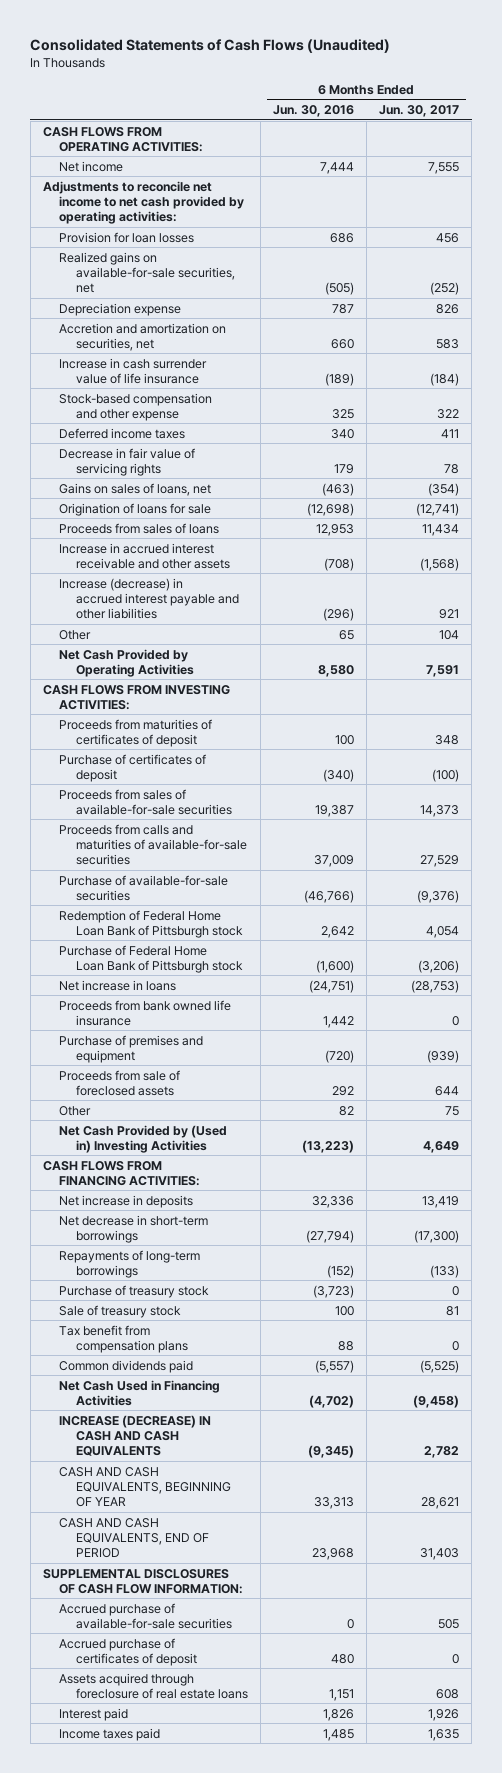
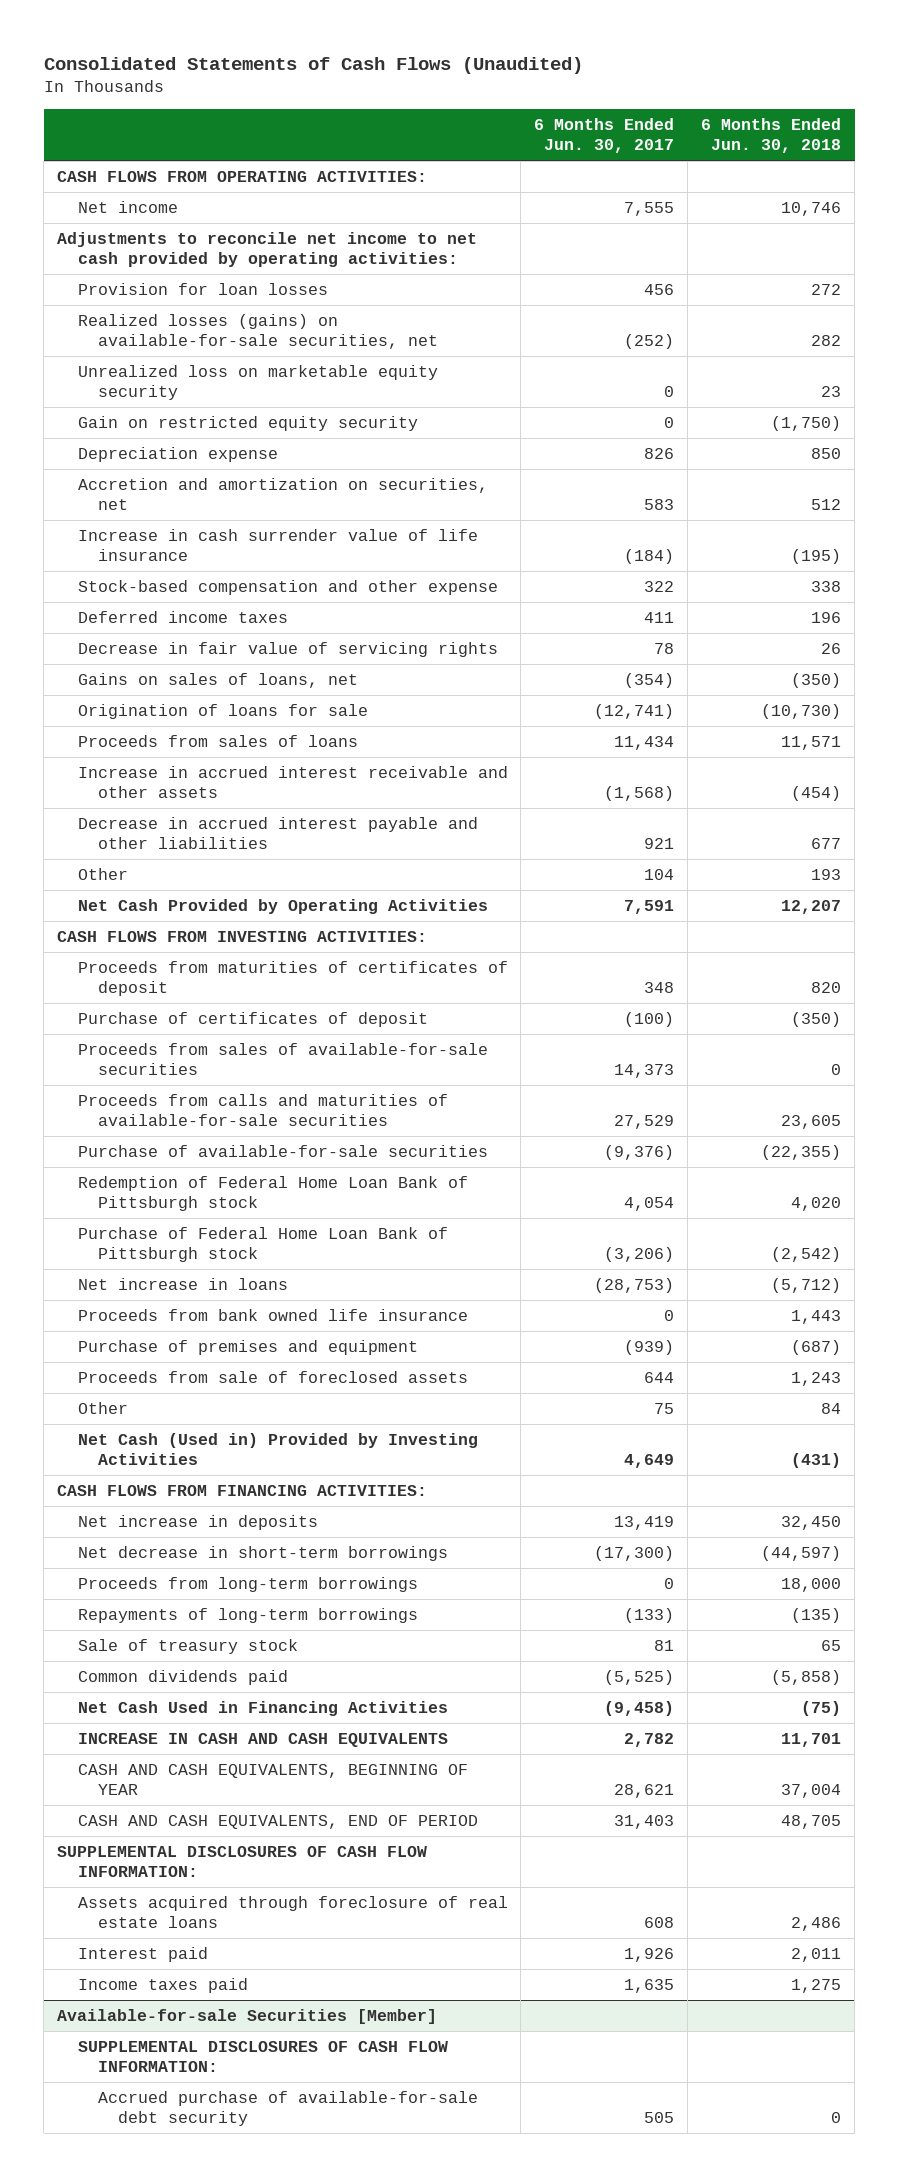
- | 6 Months Ended Jun. 30, 2016 | 6 Months Ended Jun. 30, 2017
+ | 6 Months Ended Jun. 30, 2017 | 6 Months Ended Jun. 30, 2018
- Realized gains on available-for-sale securities, net | (505) | (252)
+ Realized losses (gains) on available-for-sale securities, net | (252) | 282
+ Unrealized loss on marketable equity security | 0 | 23
+ Gain on restricted equity security | 0 | (1,750)
- Increase (decrease) in accrued interest payable and other liabilities | (296) | 921
+ Decrease in accrued interest payable and other liabilities | 921 | 677
- Net Cash Provided by (Used in) Investing Activities | (13,223) | 4,649
+ Net Cash (Used in) Provided by Investing Activities | 4,649 | (431)
+ Proceeds from long-term borrowings | 0 | 18,000
- Purchase of treasury stock | (3,723) | 0
- Tax benefit from compensation plans | 88 | 0
- INCREASE (DECREASE) IN CASH AND CASH EQUIVALENTS | (9,345) | 2,782
+ INCREASE IN CASH AND CASH EQUIVALENTS | 2,782 | 11,701
- Accrued purchase of available-for-sale securities | 0 | 505
- Accrued purchase of certificates of deposit | 480 | 0
+ Available-for-sale Securities [Member]
+ SUPPLEMENTAL DISCLOSURES OF CASH FLOW INFORMATION:
+ Accrued purchase of available-for-sale debt security | 505 | 0

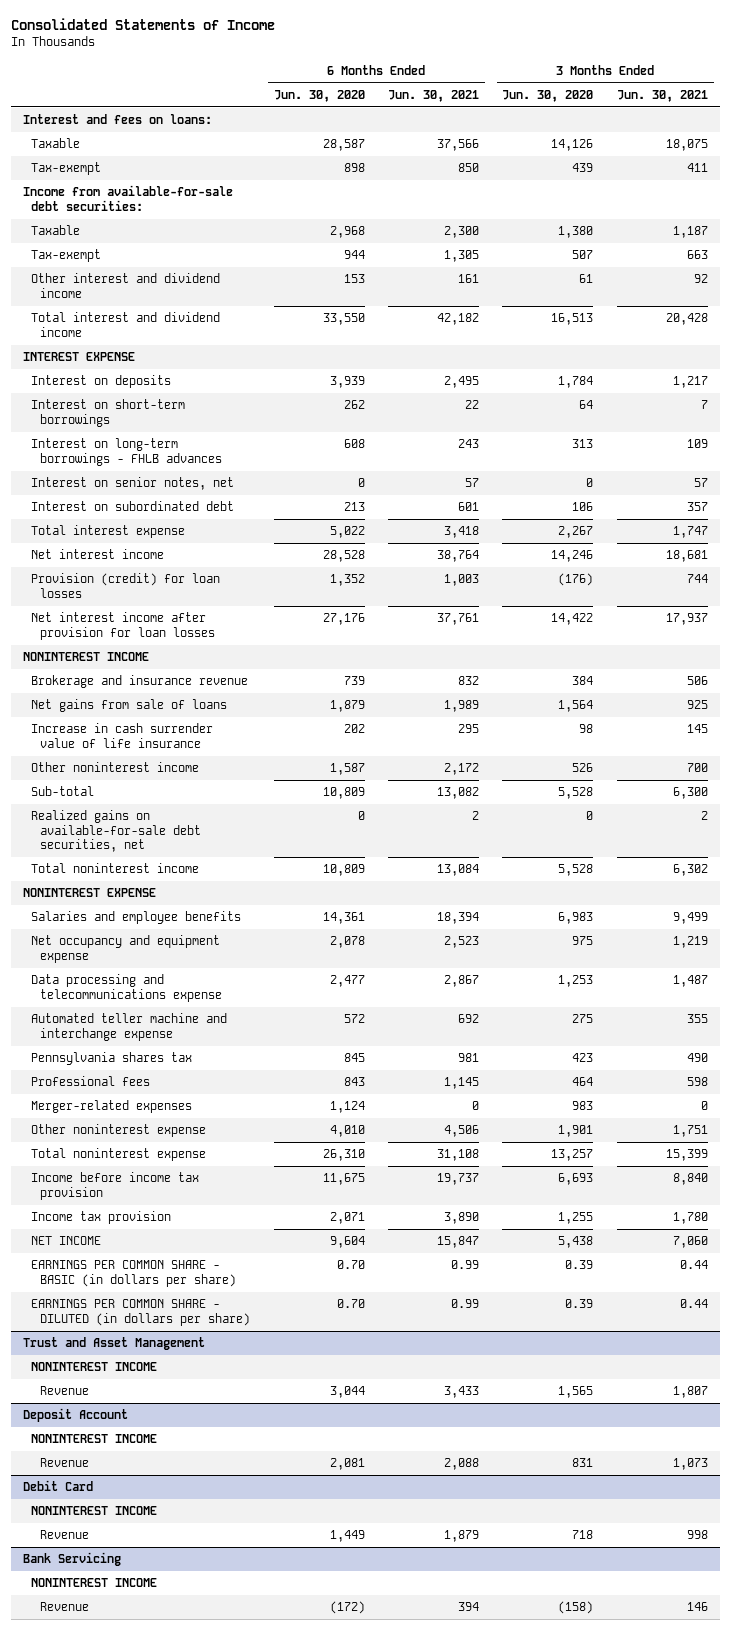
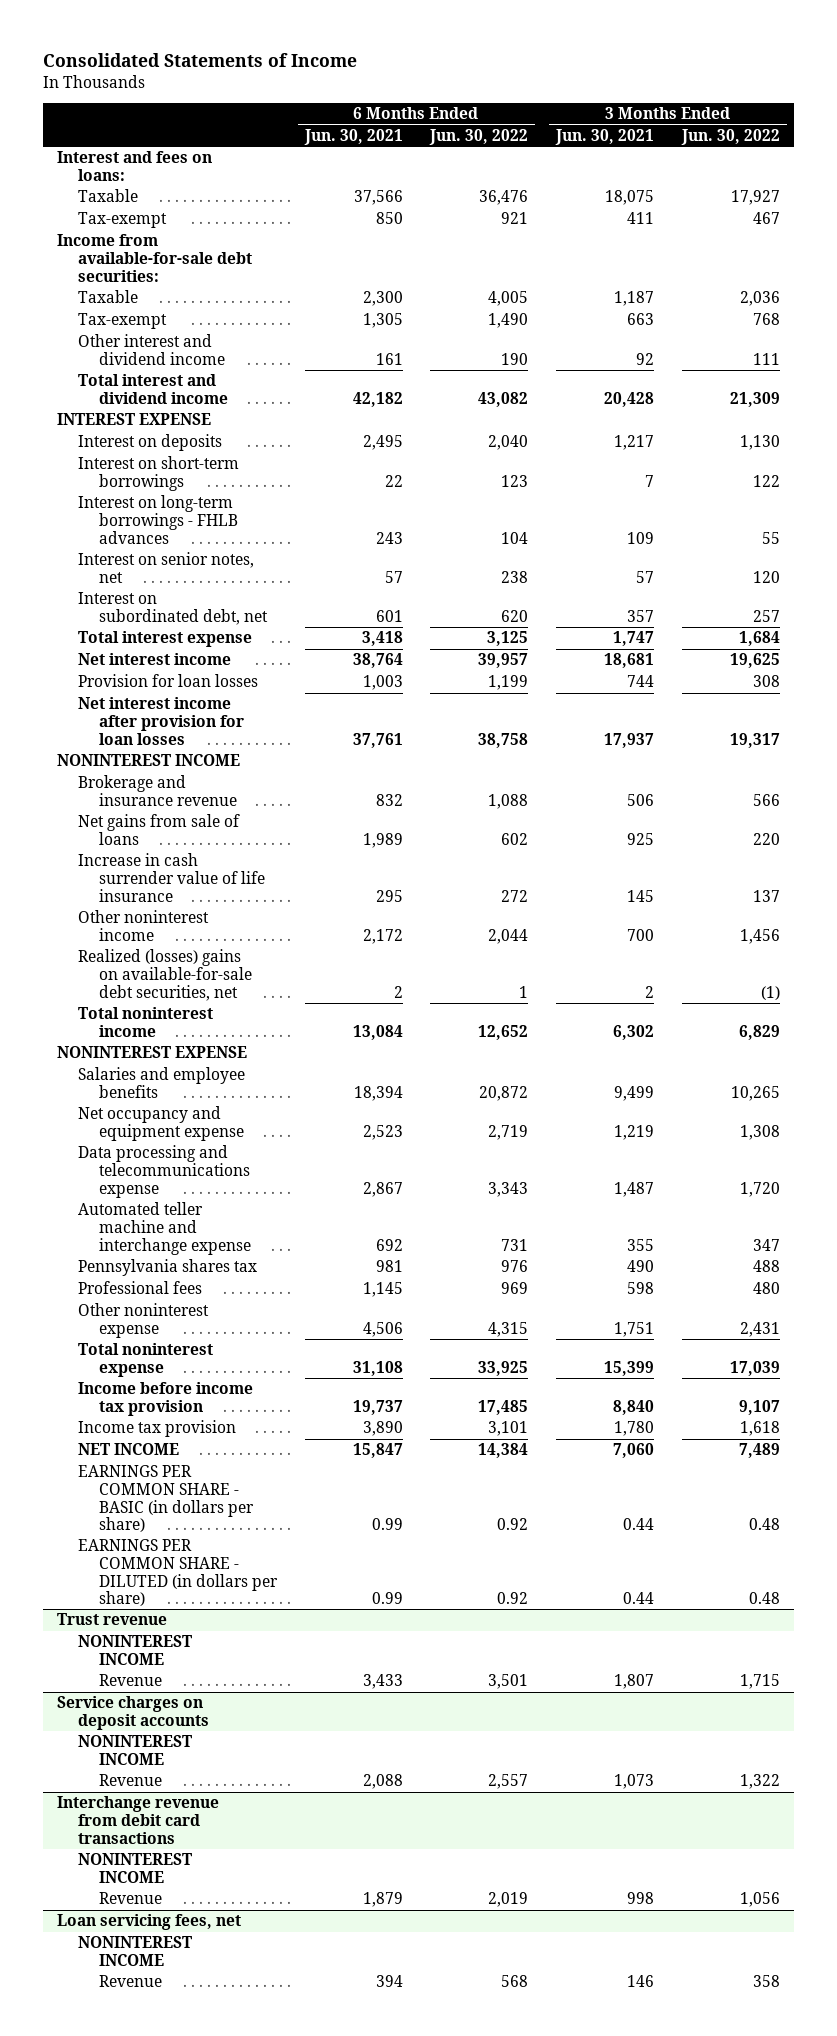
- | 6 Months Ended Jun. 30, 2020 | 6 Months Ended Jun. 30, 2021 | 3 Months Ended Jun. 30, 2020 | 3 Months Ended Jun. 30, 2021
+ | 6 Months Ended Jun. 30, 2021 | 6 Months Ended Jun. 30, 2022 | 3 Months Ended Jun. 30, 2021 | 3 Months Ended Jun. 30, 2022
- Interest on subordinated debt | 213 | 601 | 106 | 357
+ Interest on subordinated debt, net | 601 | 620 | 357 | 257
- Provision (credit) for loan losses | 1,352 | 1,003 | (176) | 744
+ Provision for loan losses | 1,003 | 1,199 | 744 | 308
- Sub-total | 10,809 | 13,082 | 5,528 | 6,300
- Realized gains on available-for-sale debt securities, net | 0 | 2 | 0 | 2
+ Realized (losses) gains on available-for-sale debt securities, net | 2 | 1 | 2 | (1)
- Merger-related expenses | 1,124 | 0 | 983 | 0
- Trust and Asset Management
+ Trust revenue
- Deposit Account
+ Service charges on deposit accounts
- Debit Card
+ Interchange revenue from debit card transactions
- Bank Servicing
+ Loan servicing fees, net

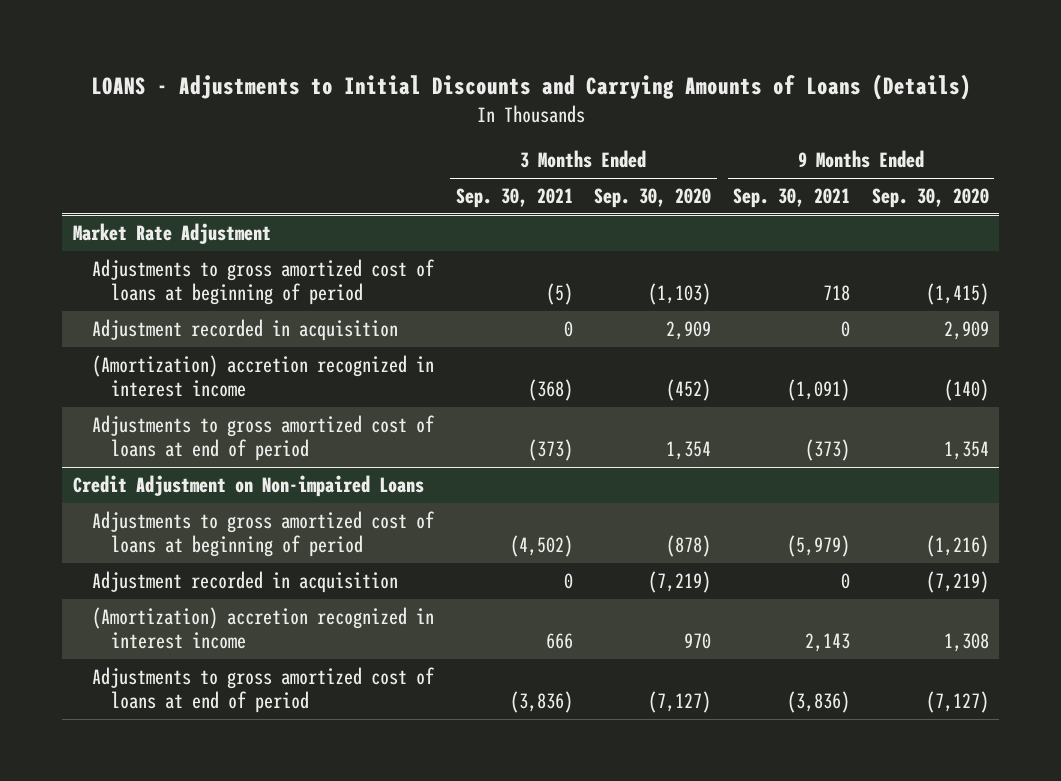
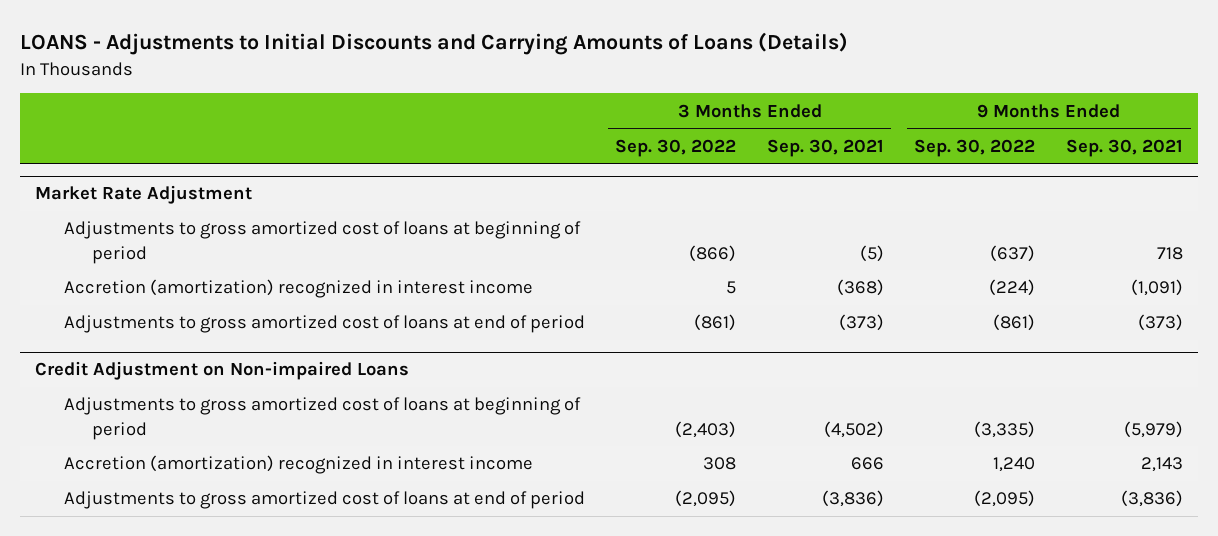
- | 3 Months Ended Sep. 30, 2021 | 3 Months Ended Sep. 30, 2020 | 9 Months Ended Sep. 30, 2021 | 9 Months Ended Sep. 30, 2020
+ | 3 Months Ended Sep. 30, 2022 | 3 Months Ended Sep. 30, 2021 | 9 Months Ended Sep. 30, 2022 | 9 Months Ended Sep. 30, 2021
@ Market Rate Adjustment
- Adjustment recorded in acquisition | 0 | 2,909 | 0 | 2,909
- (Amortization) accretion recognized in interest income | (368) | (452) | (1,091) | (140)
+ Accretion (amortization) recognized in interest income | 5 | (368) | (224) | (1,091)
@ Credit Adjustment on Non-impaired Loans
- Adjustment recorded in acquisition | 0 | (7,219) | 0 | (7,219)
- (Amortization) accretion recognized in interest income | 666 | 970 | 2,143 | 1,308
+ Accretion (amortization) recognized in interest income | 308 | 666 | 1,240 | 2,143

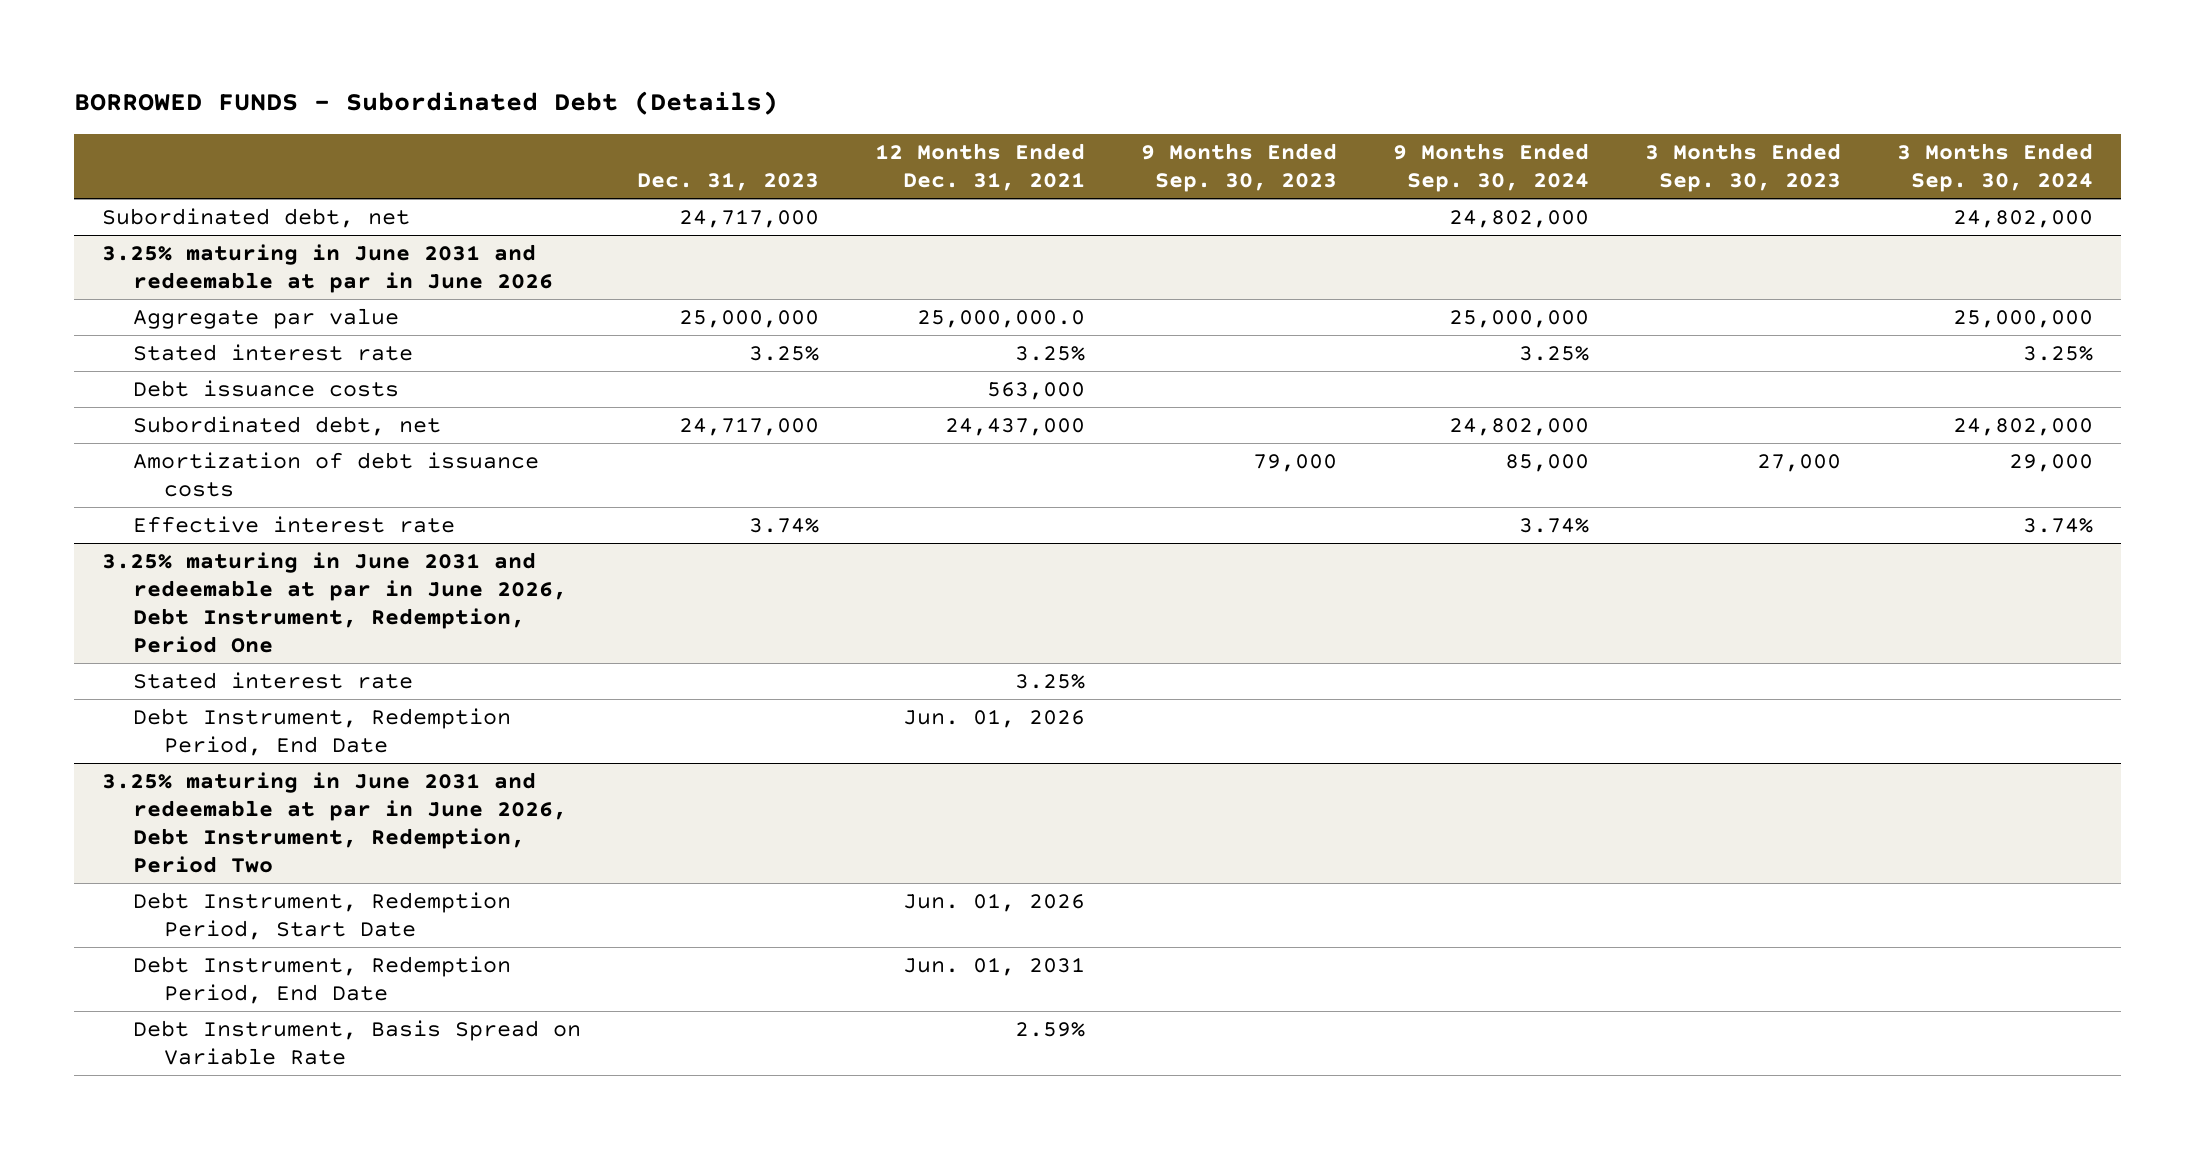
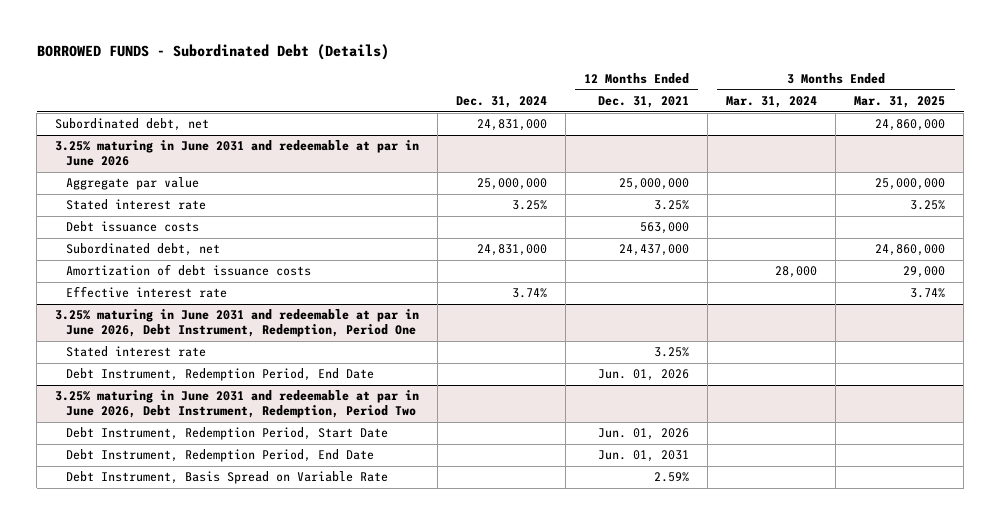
- | Dec. 31, 2023 | 12 Months Ended Dec. 31, 2021 | 9 Months Ended Sep. 30, 2023 | 9 Months Ended Sep. 30, 2024 | 3 Months Ended Sep. 30, 2023 | 3 Months Ended Sep. 30, 2024
+ | Dec. 31, 2024 | 12 Months Ended Dec. 31, 2021 | 3 Months Ended Mar. 31, 2024 | 3 Months Ended Mar. 31, 2025
@ 3.25% maturing in June 2031 and redeemable at par in June 2026
- Aggregate par value | 25,000,000 | 25,000,000.0 | | 25,000,000 | | 25,000,000
+ Aggregate par value | 25,000,000 | 25,000,000 | | 25,000,000

